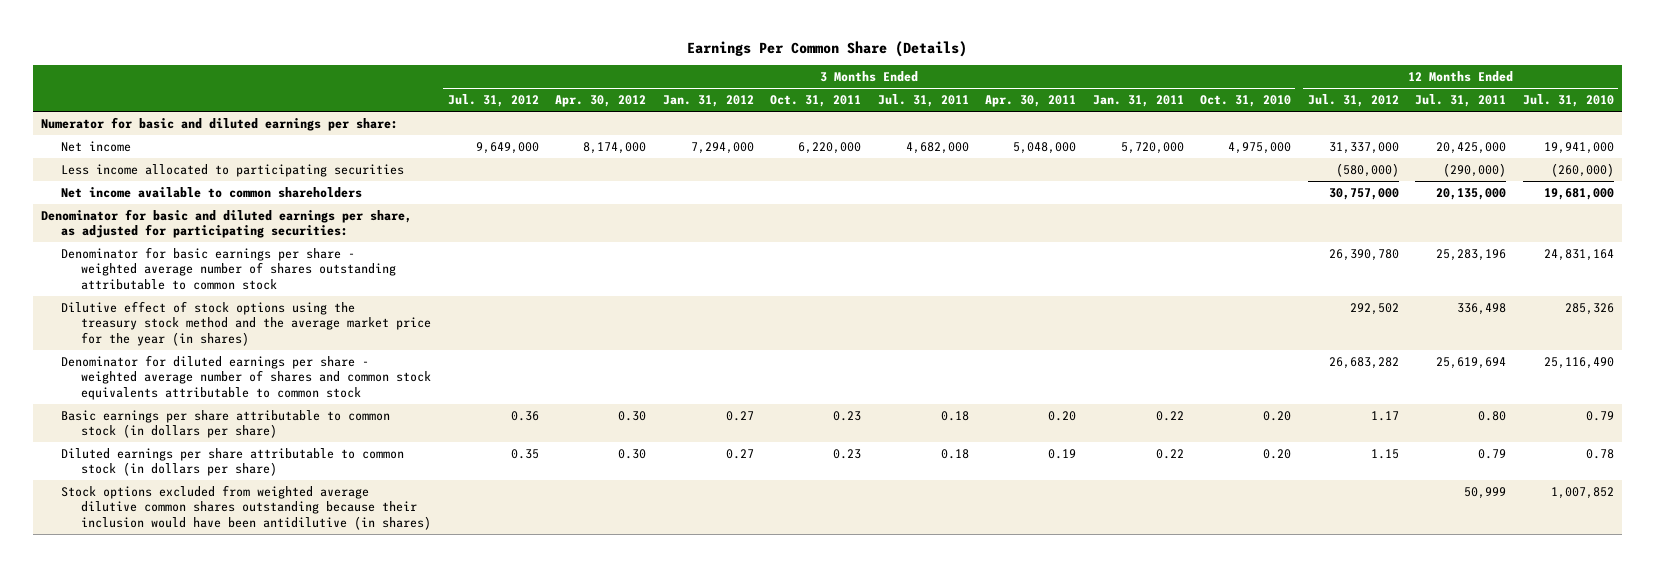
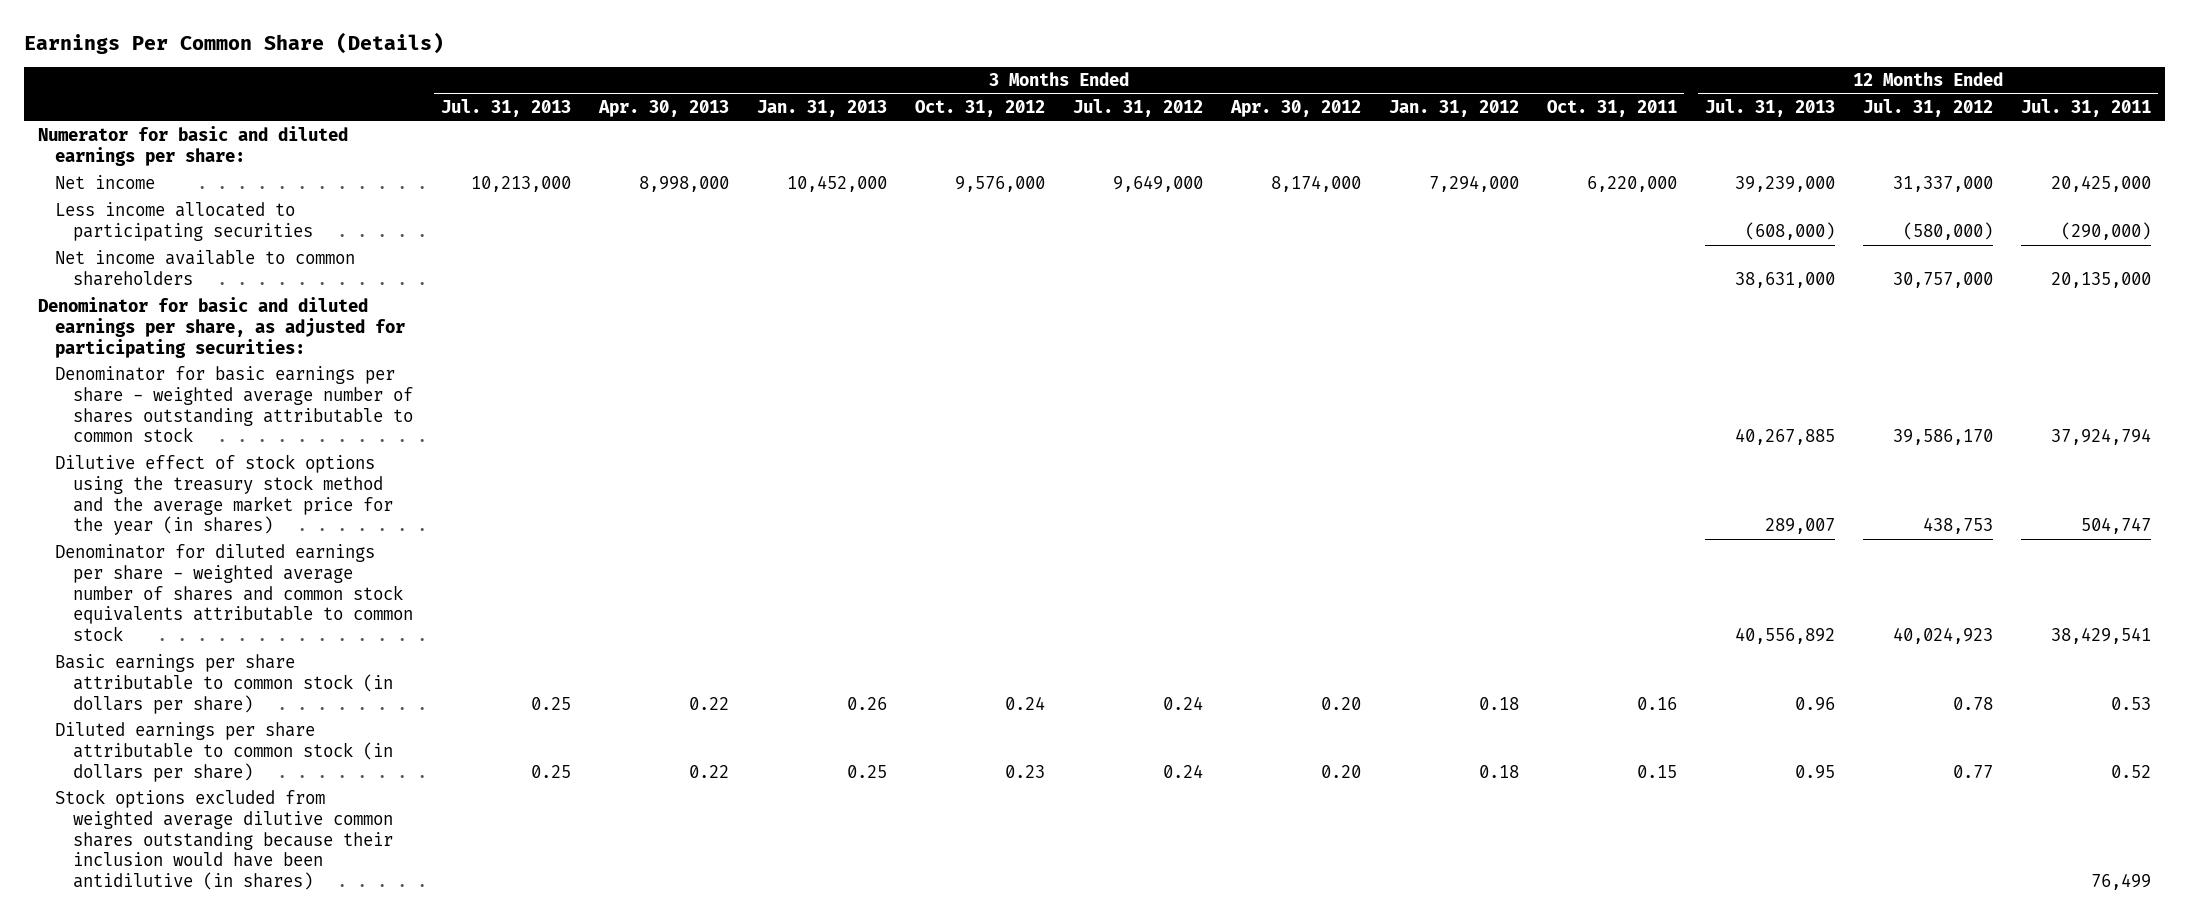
- | 3 Months Ended Jul. 31, 2012 | 3 Months Ended Apr. 30, 2012 | 3 Months Ended Jan. 31, 2012 | 3 Months Ended Oct. 31, 2011 | 3 Months Ended Jul. 31, 2011 | 3 Months Ended Apr. 30, 2011 | 3 Months Ended Jan. 31, 2011 | 3 Months Ended Oct. 31, 2010 | 12 Months Ended Jul. 31, 2012 | 12 Months Ended Jul. 31, 2011 | 12 Months Ended Jul. 31, 2010
+ | 3 Months Ended Jul. 31, 2013 | 3 Months Ended Apr. 30, 2013 | 3 Months Ended Jan. 31, 2013 | 3 Months Ended Oct. 31, 2012 | 3 Months Ended Jul. 31, 2012 | 3 Months Ended Apr. 30, 2012 | 3 Months Ended Jan. 31, 2012 | 3 Months Ended Oct. 31, 2011 | 12 Months Ended Jul. 31, 2013 | 12 Months Ended Jul. 31, 2012 | 12 Months Ended Jul. 31, 2011
- Denominator for basic earnings per share - weighted average number of shares outstanding attributable to common stock | | | | | | | | | 26,390,780 | 25,283,196 | 24,831,164
- Dilutive effect of stock options using the treasury stock method and the average market price for the year (in shares) | | | | | | | | | 292,502 | 336,498 | 285,326
- Denominator for diluted earnings per share - weighted average number of shares and common stock equivalents attributable to common stock | | | | | | | | | 26,683,282 | 25,619,694 | 25,116,490
- Basic earnings per share attributable to common stock (in dollars per share) | 0.36 | 0.30 | 0.27 | 0.23 | 0.18 | 0.20 | 0.22 | 0.20 | 1.17 | 0.80 | 0.79
- Diluted earnings per share attributable to common stock (in dollars per share) | 0.35 | 0.30 | 0.27 | 0.23 | 0.18 | 0.19 | 0.22 | 0.20 | 1.15 | 0.79 | 0.78
- Stock options excluded from weighted average dilutive common shares outstanding because their inclusion would have been antidilutive (in shares) | | | | | | | | | | 50,999 | 1,007,852
+ Denominator for basic earnings per share - weighted average number of shares outstanding attributable to common stock | | | | | | | | | 40,267,885 | 39,586,170 | 37,924,794
+ Dilutive effect of stock options using the treasury stock method and the average market price for the year (in shares) | | | | | | | | | 289,007 | 438,753 | 504,747
+ Denominator for diluted earnings per share - weighted average number of shares and common stock equivalents attributable to common stock | | | | | | | | | 40,556,892 | 40,024,923 | 38,429,541
+ Basic earnings per share attributable to common stock (in dollars per share) | 0.25 | 0.22 | 0.26 | 0.24 | 0.24 | 0.20 | 0.18 | 0.16 | 0.96 | 0.78 | 0.53
+ Diluted earnings per share attributable to common stock (in dollars per share) | 0.25 | 0.22 | 0.25 | 0.23 | 0.24 | 0.20 | 0.18 | 0.15 | 0.95 | 0.77 | 0.52
+ Stock options excluded from weighted average dilutive common shares outstanding because their inclusion would have been antidilutive (in shares) | | | | | | | | | | | 76,499

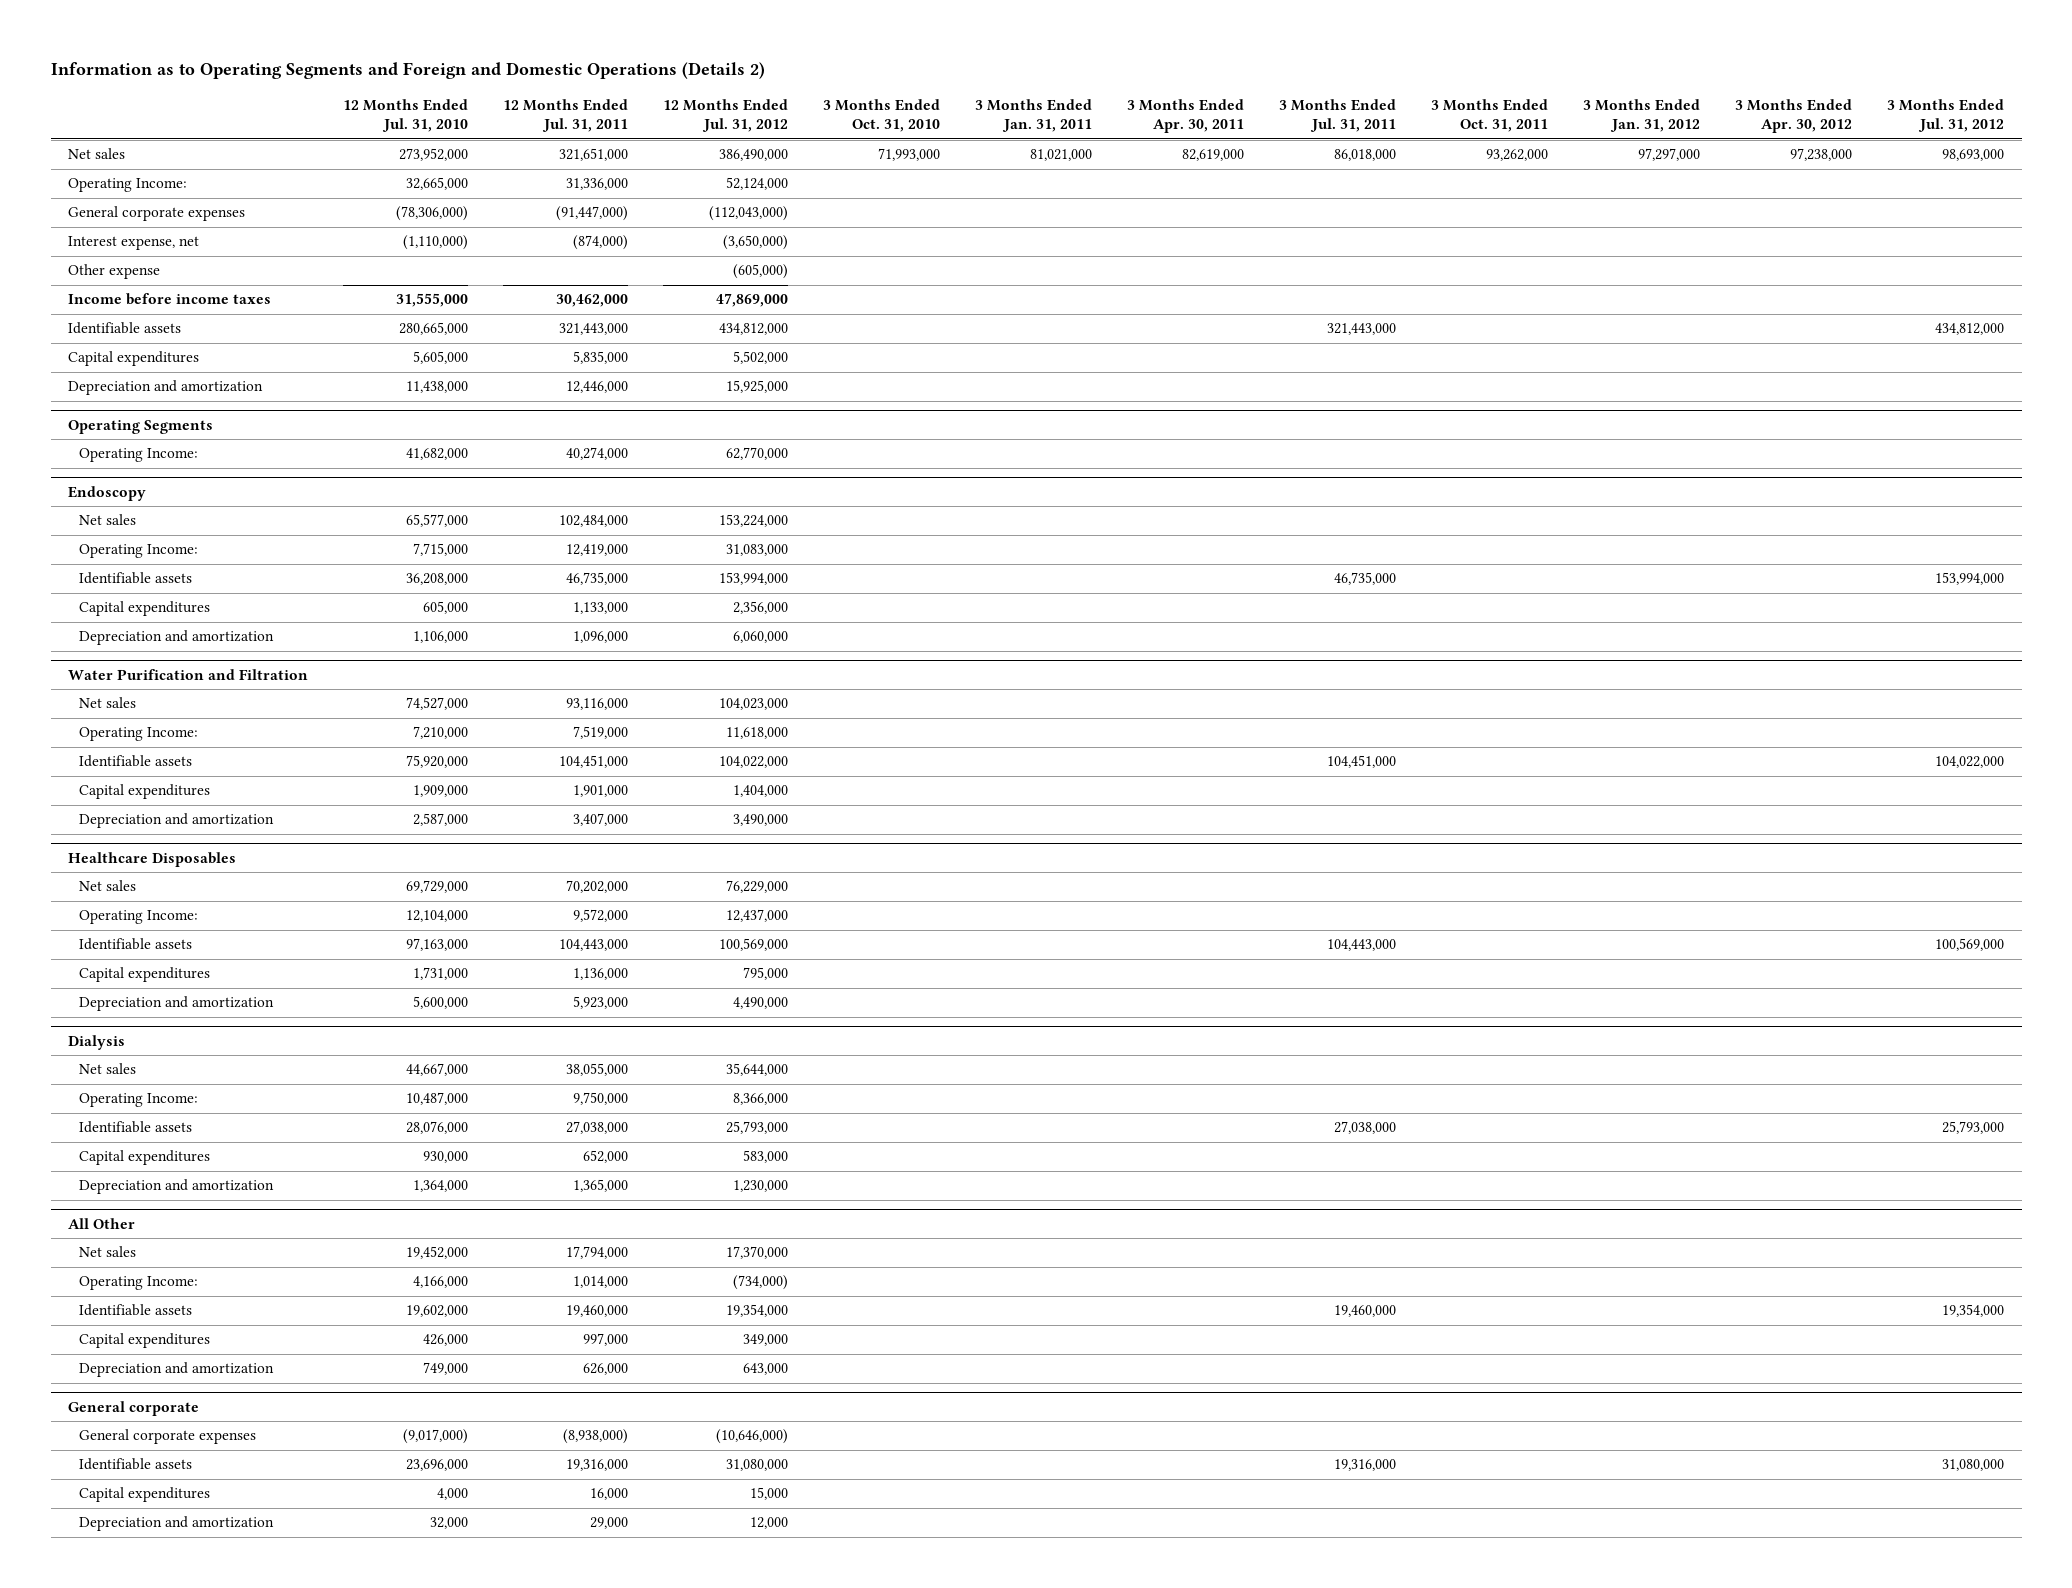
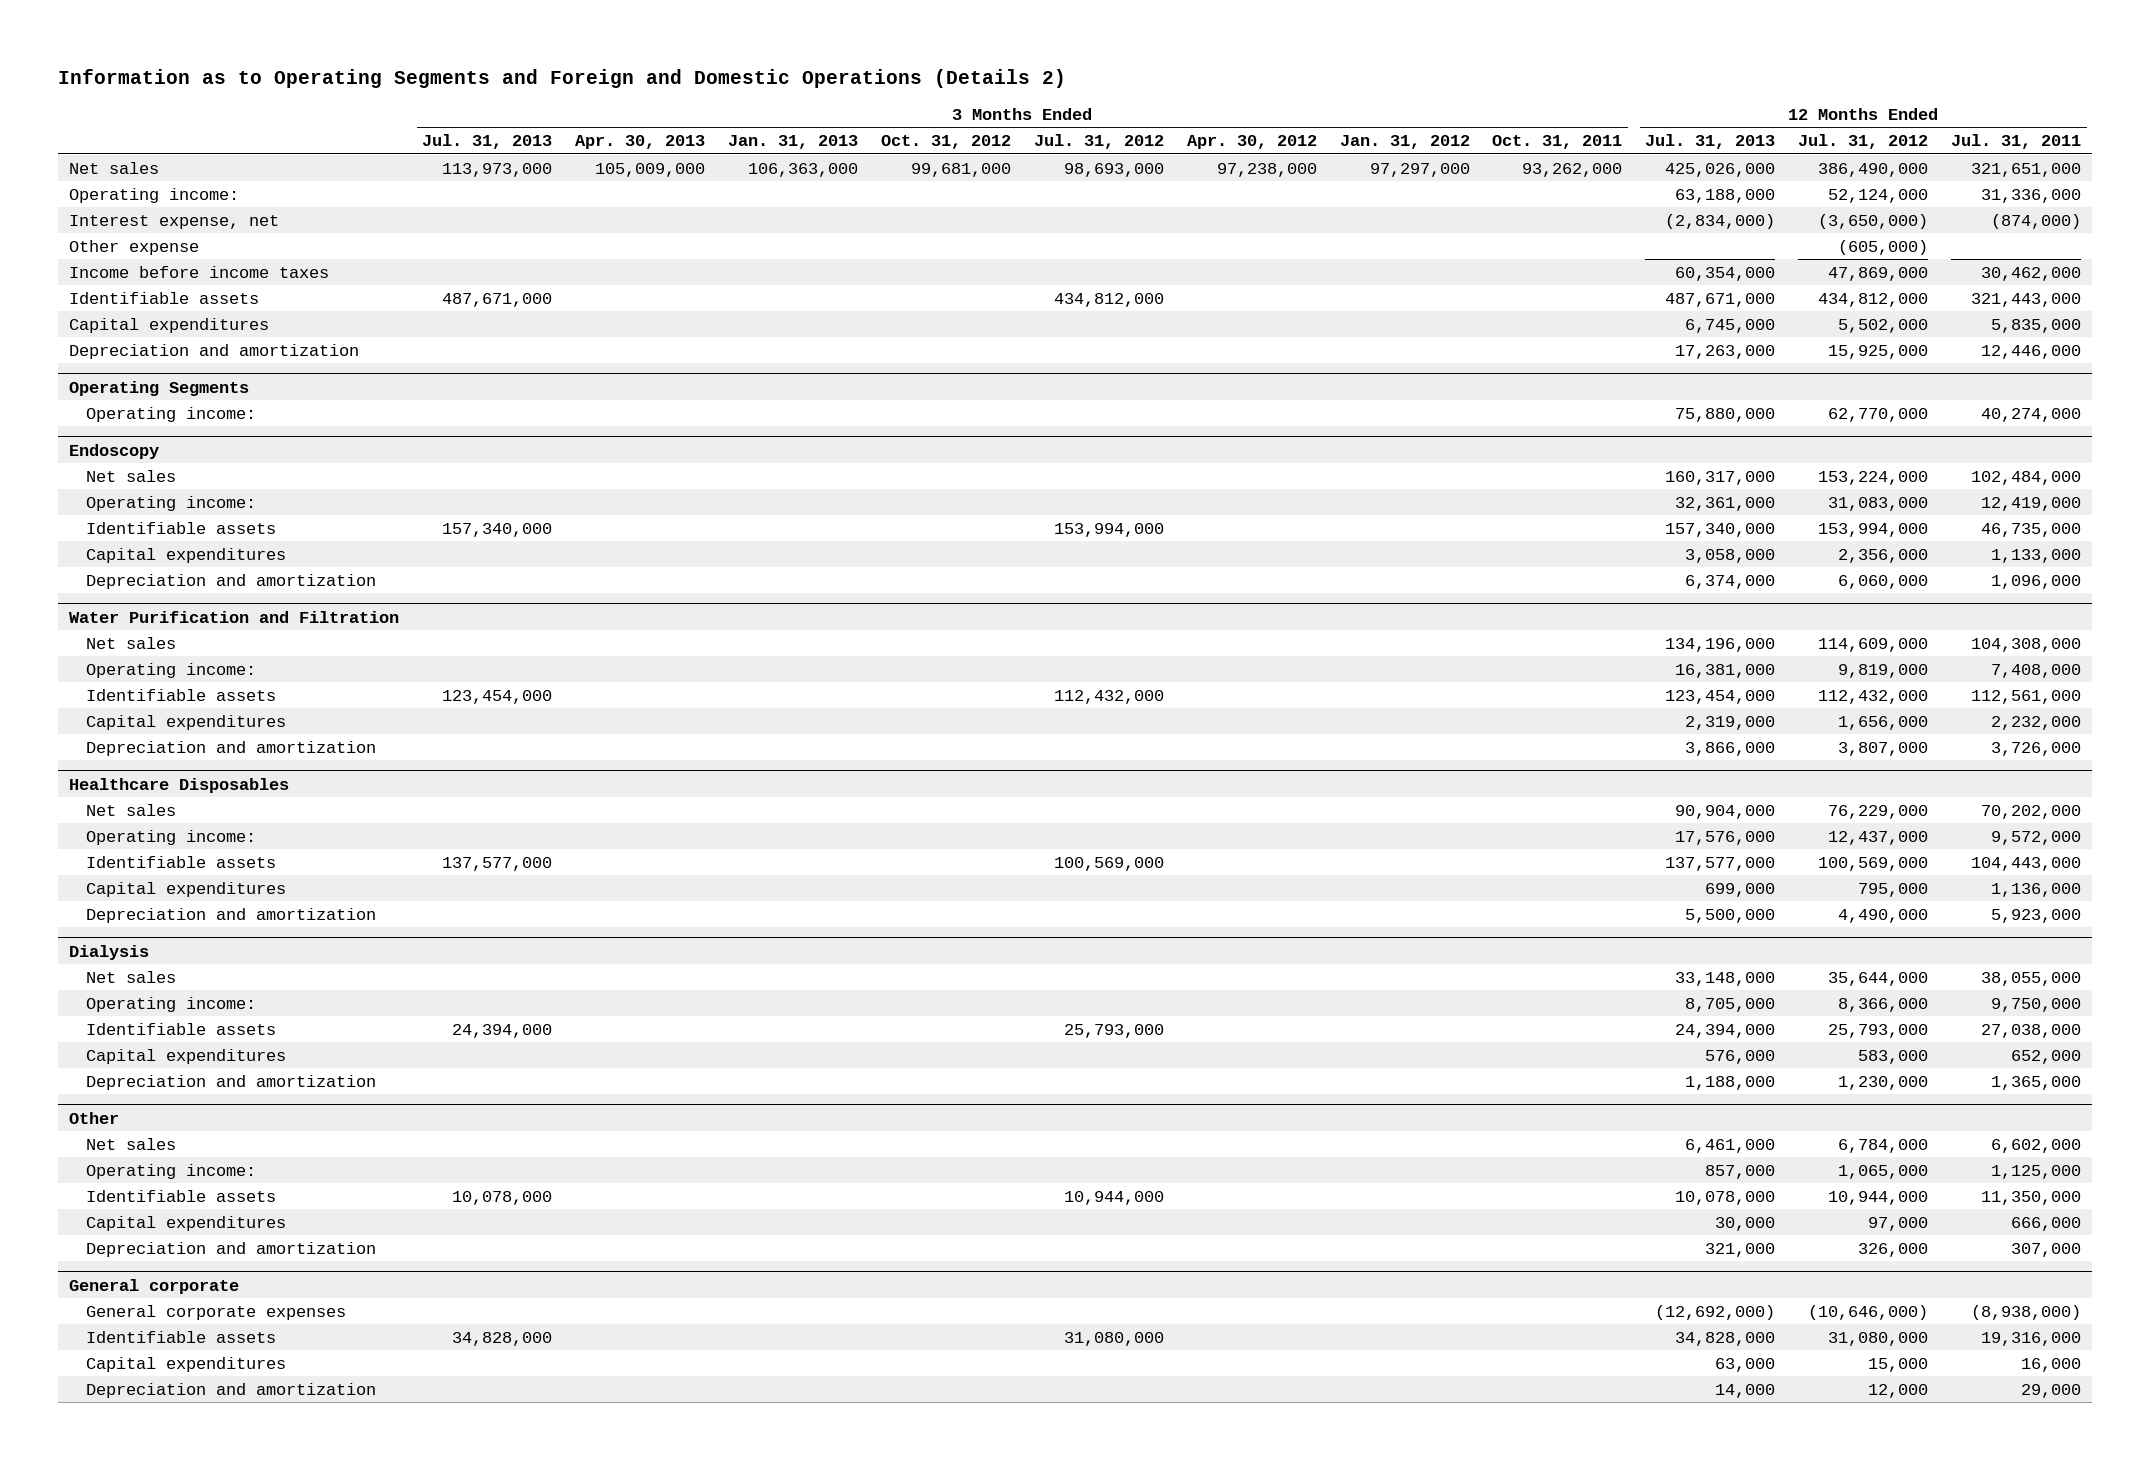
- | 12 Months Ended Jul. 31, 2010 | 12 Months Ended Jul. 31, 2011 | 12 Months Ended Jul. 31, 2012 | 3 Months Ended Oct. 31, 2010 | 3 Months Ended Jan. 31, 2011 | 3 Months Ended Apr. 30, 2011 | 3 Months Ended Jul. 31, 2011 | 3 Months Ended Oct. 31, 2011 | 3 Months Ended Jan. 31, 2012 | 3 Months Ended Apr. 30, 2012 | 3 Months Ended Jul. 31, 2012
+ | 3 Months Ended Jul. 31, 2013 | 3 Months Ended Apr. 30, 2013 | 3 Months Ended Jan. 31, 2013 | 3 Months Ended Oct. 31, 2012 | 3 Months Ended Jul. 31, 2012 | 3 Months Ended Apr. 30, 2012 | 3 Months Ended Jan. 31, 2012 | 3 Months Ended Oct. 31, 2011 | 12 Months Ended Jul. 31, 2013 | 12 Months Ended Jul. 31, 2012 | 12 Months Ended Jul. 31, 2011
- Operating Income: | 32,665,000 | 31,336,000 | 52,124,000 | | | | | | | |
- General corporate expenses | (78,306,000) | (91,447,000) | (112,043,000) | | | | | | | |
+ Operating income: | | | | | | | | | 63,188,000 | 52,124,000 | 31,336,000
@ Operating Segments
- Operating Income: | 41,682,000 | 40,274,000 | 62,770,000 | | | | | | | |
+ Operating income: | | | | | | | | | 75,880,000 | 62,770,000 | 40,274,000
@ Endoscopy
- Operating Income: | 7,715,000 | 12,419,000 | 31,083,000 | | | | | | | |
+ Operating income: | | | | | | | | | 32,361,000 | 31,083,000 | 12,419,000
@ Water Purification and Filtration
- Net sales | 74,527,000 | 93,116,000 | 104,023,000 | | | | | | | |
- Operating Income: | 7,210,000 | 7,519,000 | 11,618,000 | | | | | | | |
- Identifiable assets | 75,920,000 | 104,451,000 | 104,022,000 | | | | 104,451,000 | | | | 104,022,000
- Capital expenditures | 1,909,000 | 1,901,000 | 1,404,000 | | | | | | | |
- Depreciation and amortization | 2,587,000 | 3,407,000 | 3,490,000 | | | | | | | |
+ Net sales | | | | | | | | | 134,196,000 | 114,609,000 | 104,308,000
+ Operating income: | | | | | | | | | 16,381,000 | 9,819,000 | 7,408,000
+ Identifiable assets | 123,454,000 | | | | 112,432,000 | | | | 123,454,000 | 112,432,000 | 112,561,000
+ Capital expenditures | | | | | | | | | 2,319,000 | 1,656,000 | 2,232,000
+ Depreciation and amortization | | | | | | | | | 3,866,000 | 3,807,000 | 3,726,000
@ Healthcare Disposables
- Operating Income: | 12,104,000 | 9,572,000 | 12,437,000 | | | | | | | |
+ Operating income: | | | | | | | | | 17,576,000 | 12,437,000 | 9,572,000
@ Dialysis
- Operating Income: | 10,487,000 | 9,750,000 | 8,366,000 | | | | | | | |
+ Operating income: | | | | | | | | | 8,705,000 | 8,366,000 | 9,750,000
- All Other
- Net sales | 19,452,000 | 17,794,000 | 17,370,000 | | | | | | | |
- Operating Income: | 4,166,000 | 1,014,000 | (734,000) | | | | | | | |
- Identifiable assets | 19,602,000 | 19,460,000 | 19,354,000 | | | | 19,460,000 | | | | 19,354,000
- Capital expenditures | 426,000 | 997,000 | 349,000 | | | | | | | |
- Depreciation and amortization | 749,000 | 626,000 | 643,000 | | | | | | | |
+ Other
+ Net sales | | | | | | | | | 6,461,000 | 6,784,000 | 6,602,000
+ Operating income: | | | | | | | | | 857,000 | 1,065,000 | 1,125,000
+ Identifiable assets | 10,078,000 | | | | 10,944,000 | | | | 10,078,000 | 10,944,000 | 11,350,000
+ Capital expenditures | | | | | | | | | 30,000 | 97,000 | 666,000
+ Depreciation and amortization | | | | | | | | | 321,000 | 326,000 | 307,000

